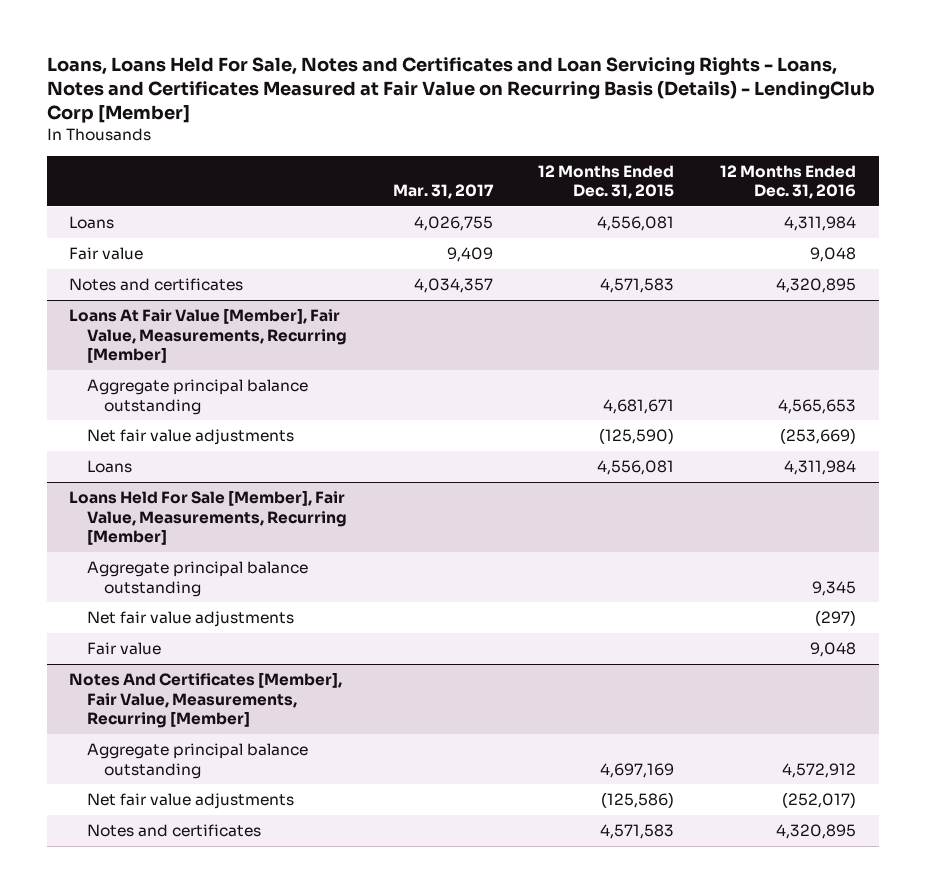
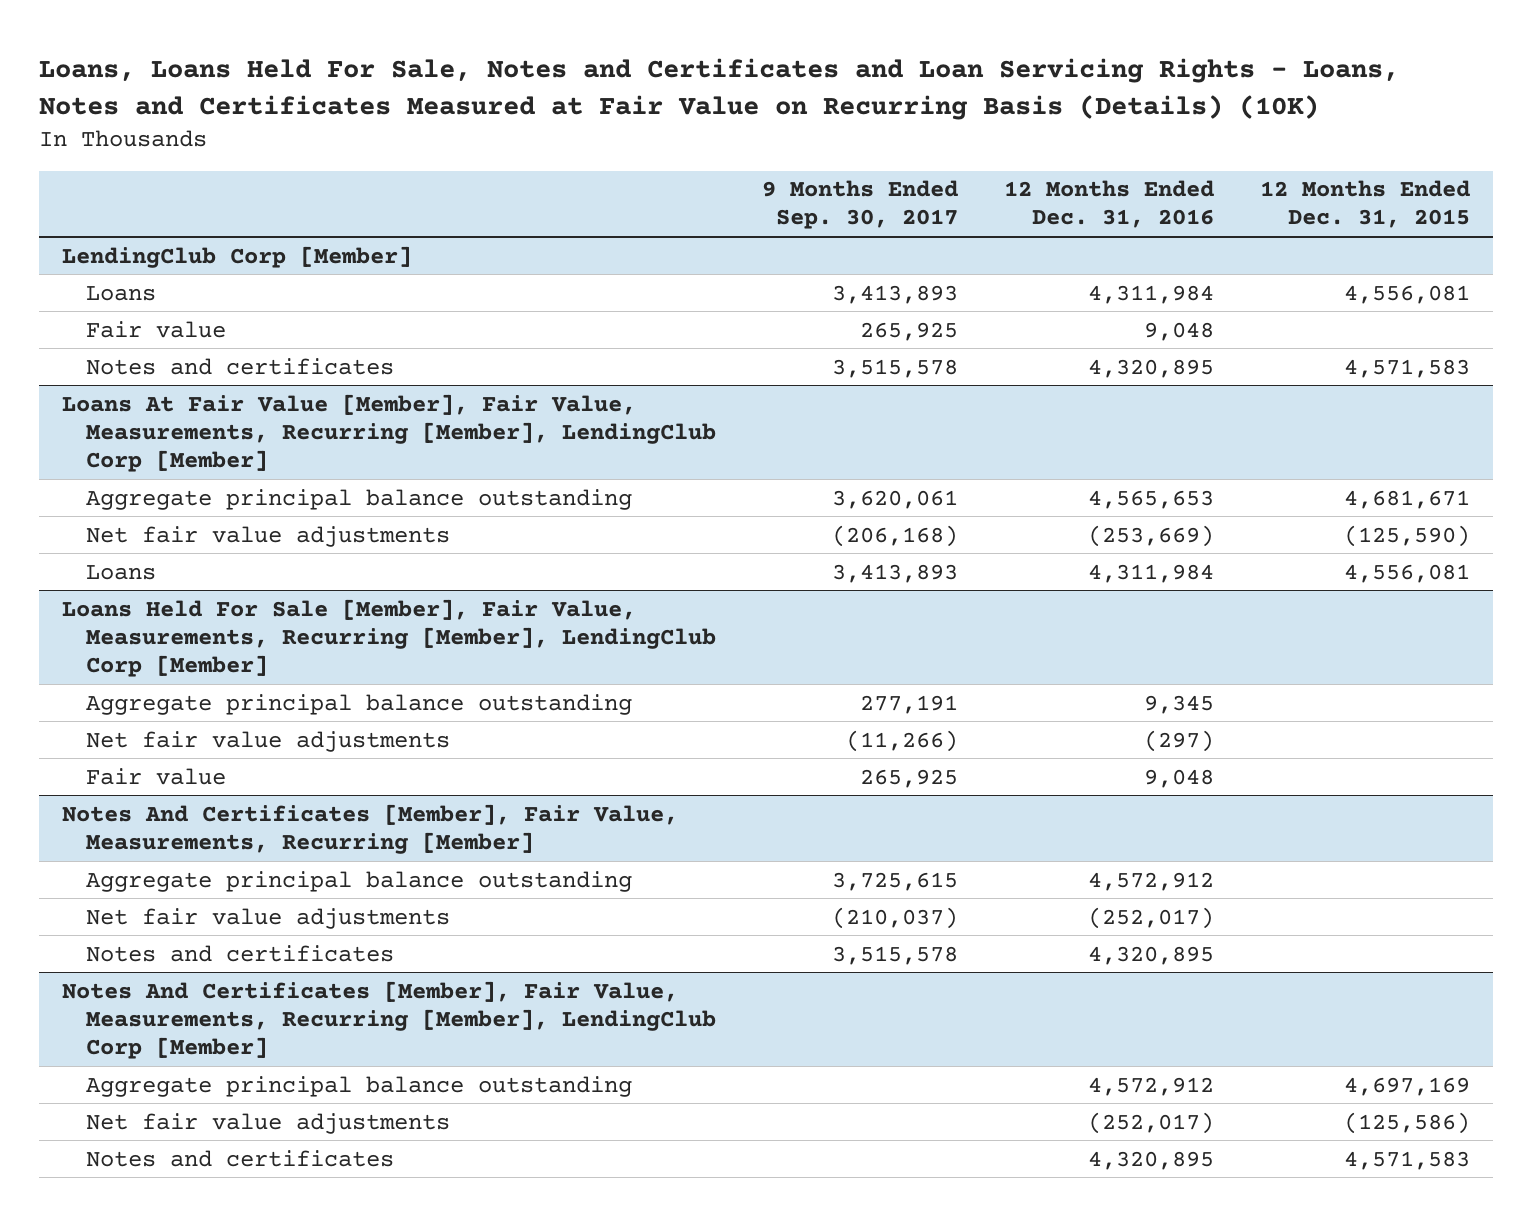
- Loans, Loans Held For Sale, Notes and Certificates and Loan Servicing Rights - Loans, Notes and Certificates Measured at Fair Value on Recurring Basis (Details) - LendingClub Corp [Member]
+ Loans, Loans Held For Sale, Notes and Certificates and Loan Servicing Rights - Loans, Notes and Certificates Measured at Fair Value on Recurring Basis (Details) (10K)
- | Mar. 31, 2017 | 12 Months Ended Dec. 31, 2015 | 12 Months Ended Dec. 31, 2016
+ | 9 Months Ended Sep. 30, 2017 | 12 Months Ended Dec. 31, 2016 | 12 Months Ended Dec. 31, 2015
+ LendingClub Corp [Member]
- Loans At Fair Value [Member], Fair Value, Measurements, Recurring [Member]
+ Loans At Fair Value [Member], Fair Value, Measurements, Recurring [Member], LendingClub Corp [Member]
- Loans Held For Sale [Member], Fair Value, Measurements, Recurring [Member]
+ Loans Held For Sale [Member], Fair Value, Measurements, Recurring [Member], LendingClub Corp [Member]
@ Notes And Certificates [Member], Fair Value, Measurements, Recurring [Member]
+ Aggregate principal balance outstanding | 3,725,615 | 4,572,912 |
+ Net fair value adjustments | (210,037) | (252,017) |
+ Notes and certificates | 3,515,578 | 4,320,895 |
+ Notes And Certificates [Member], Fair Value, Measurements, Recurring [Member], LendingClub Corp [Member]

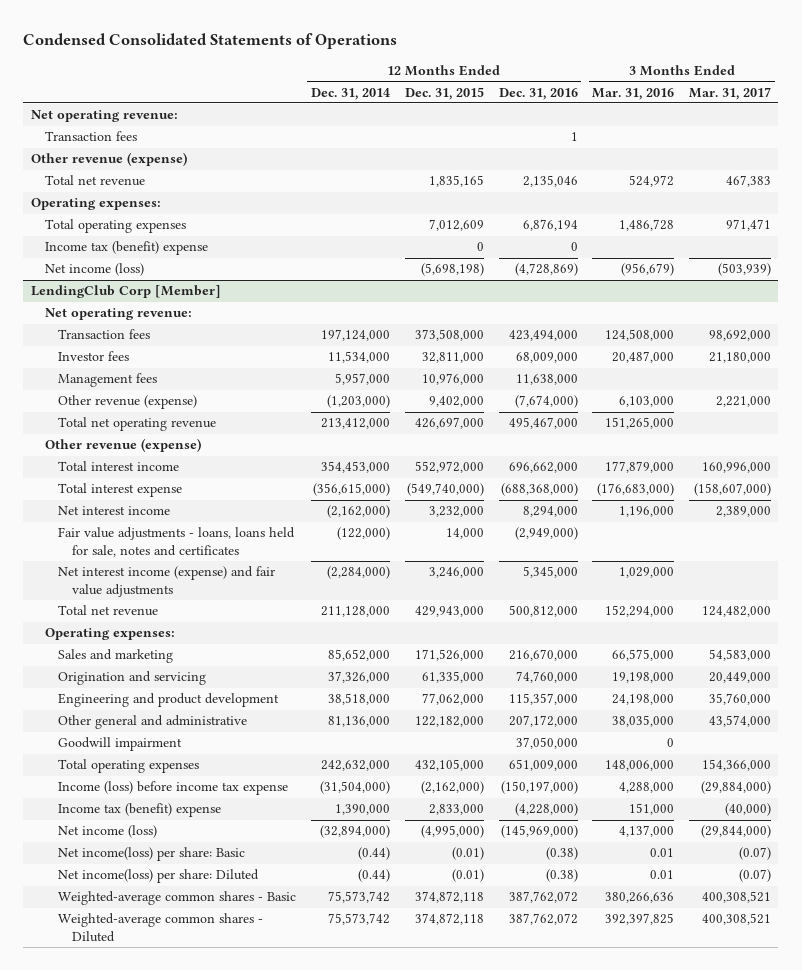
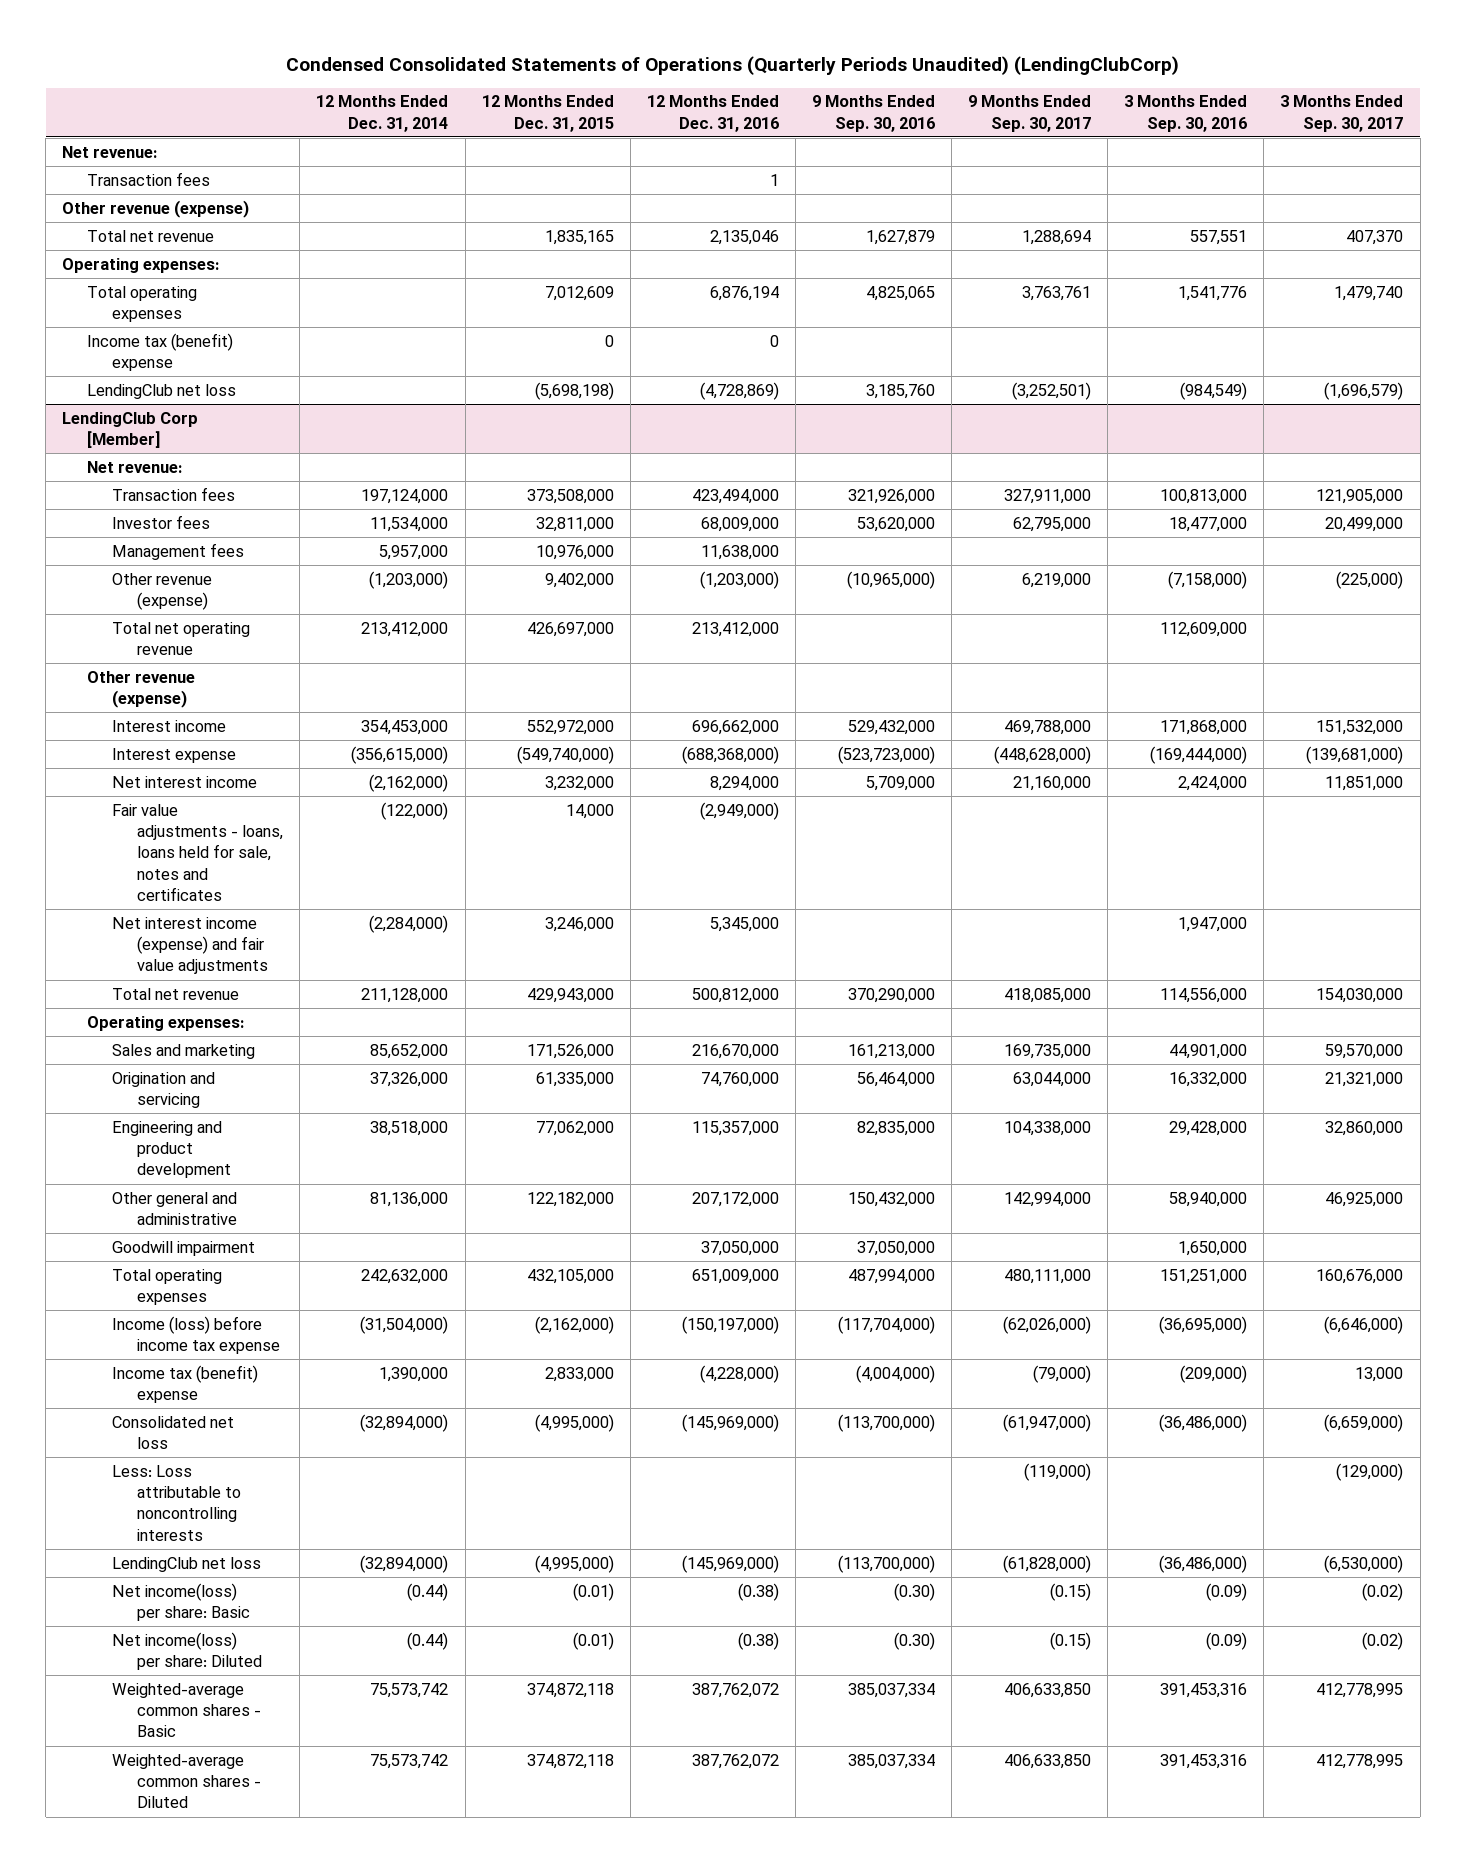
- Condensed Consolidated Statements of Operations
+ Condensed Consolidated Statements of Operations (Quarterly Periods Unaudited) (LendingClubCorp)
- | 12 Months Ended Dec. 31, 2014 | 12 Months Ended Dec. 31, 2015 | 12 Months Ended Dec. 31, 2016 | 3 Months Ended Mar. 31, 2016 | 3 Months Ended Mar. 31, 2017
+ | 12 Months Ended Dec. 31, 2014 | 12 Months Ended Dec. 31, 2015 | 12 Months Ended Dec. 31, 2016 | 9 Months Ended Sep. 30, 2016 | 9 Months Ended Sep. 30, 2017 | 3 Months Ended Sep. 30, 2016 | 3 Months Ended Sep. 30, 2017
- Net operating revenue:
+ Net revenue:
- Net income (loss) | | (5,698,198) | (4,728,869) | (956,679) | (503,939)
+ LendingClub net loss | | (5,698,198) | (4,728,869) | 3,185,760 | (3,252,501) | (984,549) | (1,696,579)
@ LendingClub Corp [Member]
- Net operating revenue:
+ Net revenue:
- Other revenue (expense) | (1,203,000) | 9,402,000 | (7,674,000) | 6,103,000 | 2,221,000
- Total net operating revenue | 213,412,000 | 426,697,000 | 495,467,000 | 151,265,000 |
+ Other revenue (expense) | (1,203,000) | 9,402,000 | (1,203,000) | (10,965,000) | 6,219,000 | (7,158,000) | (225,000)
+ Total net operating revenue | 213,412,000 | 426,697,000 | 213,412,000 | | | 112,609,000 |
- Total interest income | 354,453,000 | 552,972,000 | 696,662,000 | 177,879,000 | 160,996,000
- Total interest expense | (356,615,000) | (549,740,000) | (688,368,000) | (176,683,000) | (158,607,000)
+ Interest income | 354,453,000 | 552,972,000 | 696,662,000 | 529,432,000 | 469,788,000 | 171,868,000 | 151,532,000
+ Interest expense | (356,615,000) | (549,740,000) | (688,368,000) | (523,723,000) | (448,628,000) | (169,444,000) | (139,681,000)
- Net income (loss) | (32,894,000) | (4,995,000) | (145,969,000) | 4,137,000 | (29,844,000)
+ Consolidated net loss | (32,894,000) | (4,995,000) | (145,969,000) | (113,700,000) | (61,947,000) | (36,486,000) | (6,659,000)
+ Less: Loss attributable to noncontrolling interests | | | | | (119,000) | | (129,000)
+ LendingClub net loss | (32,894,000) | (4,995,000) | (145,969,000) | (113,700,000) | (61,828,000) | (36,486,000) | (6,530,000)

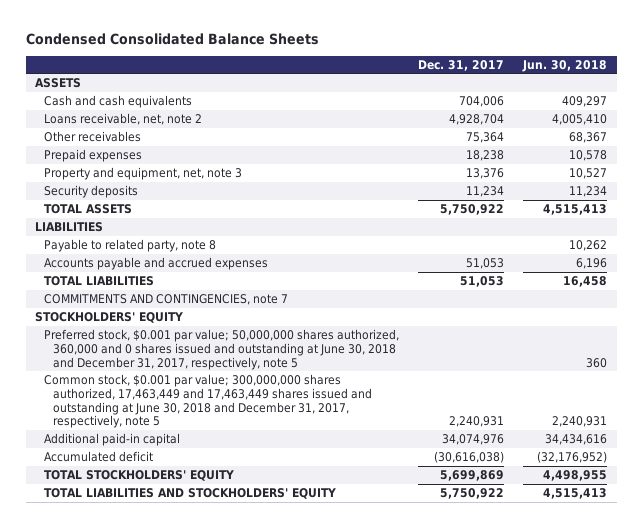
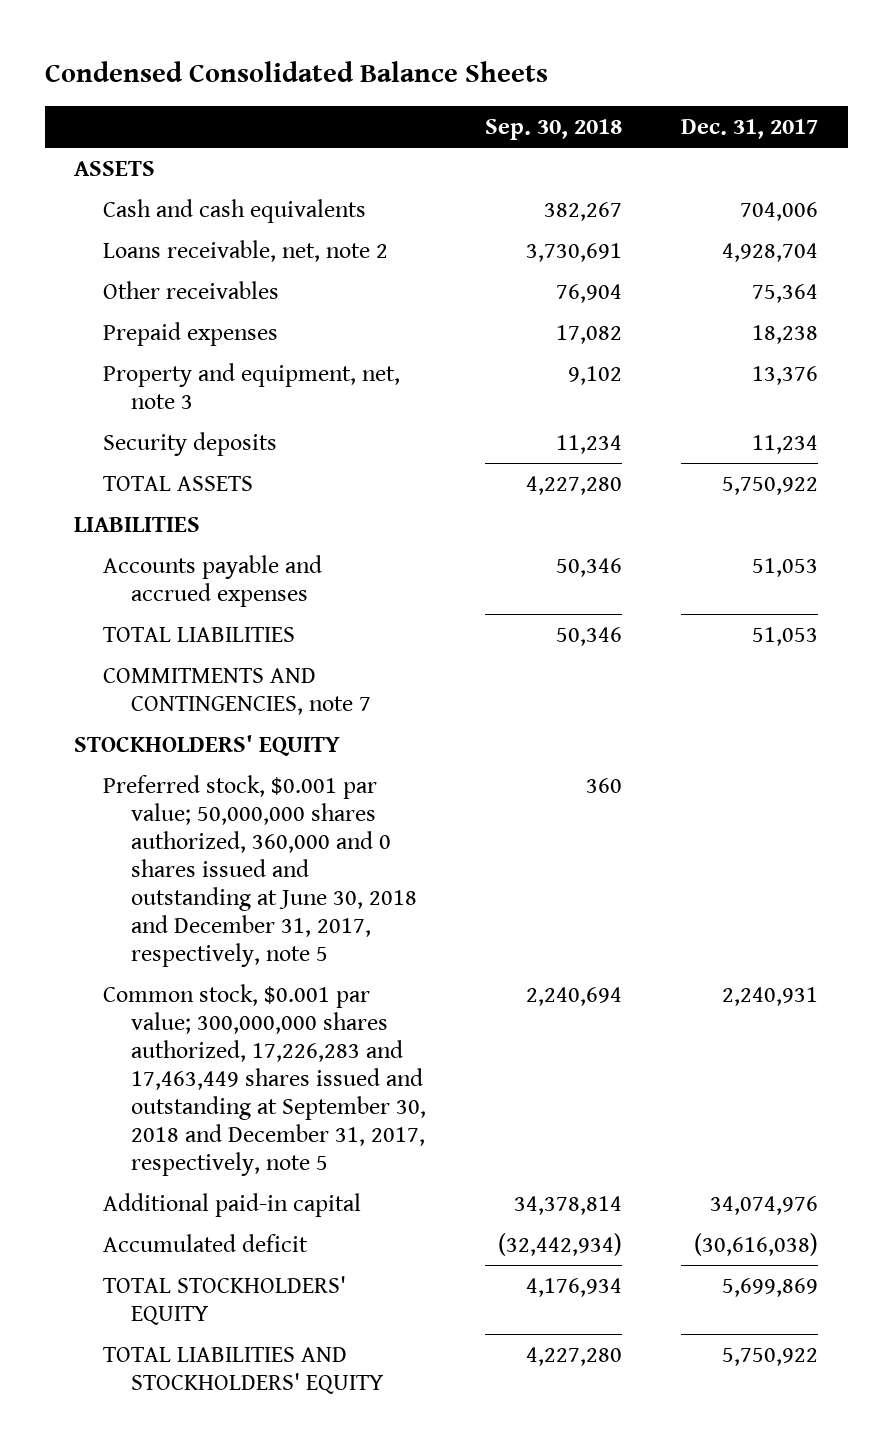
- | Dec. 31, 2017 | Jun. 30, 2018
+ | Sep. 30, 2018 | Dec. 31, 2017
- Payable to related party, note 8 | | 10,262
- Common stock, $0.001 par value; 300,000,000 shares authorized, 17,463,449 and 17,463,449 shares issued and outstanding at June 30, 2018 and December 31, 2017, respectively, note 5 | 2,240,931 | 2,240,931
+ Common stock, $0.001 par value; 300,000,000 shares authorized, 17,226,283 and 17,463,449 shares issued and outstanding at September 30, 2018 and December 31, 2017, respectively, note 5 | 2,240,694 | 2,240,931

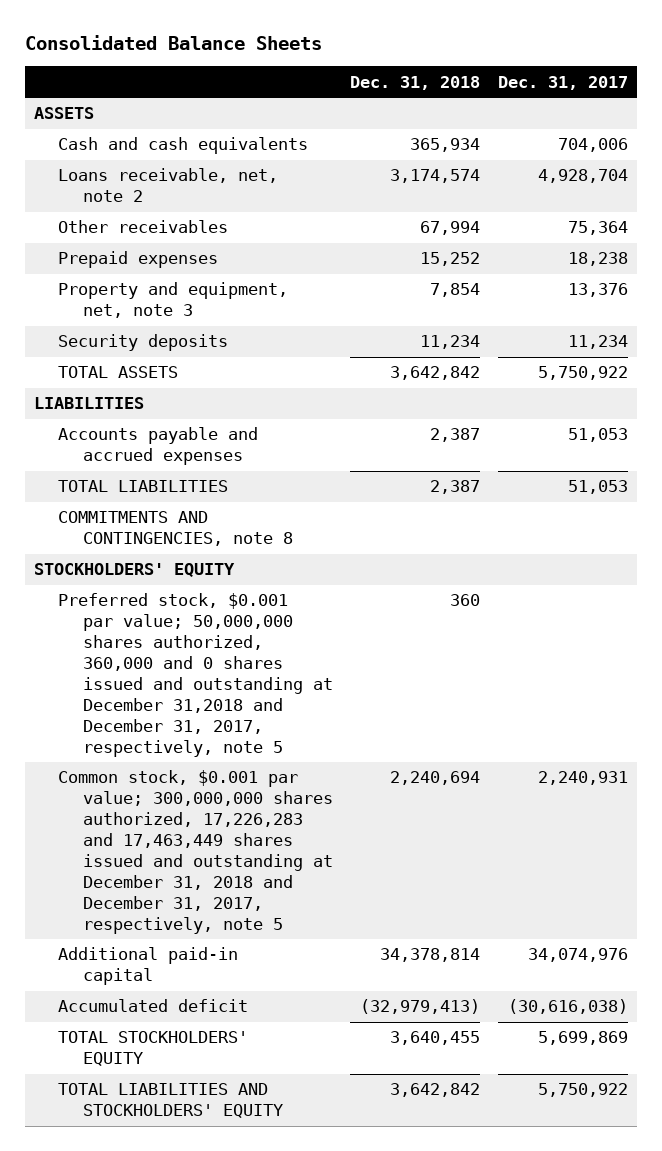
- Condensed Consolidated Balance Sheets
+ Consolidated Balance Sheets
- | Sep. 30, 2018 | Dec. 31, 2017
+ | Dec. 31, 2018 | Dec. 31, 2017
- COMMITMENTS AND CONTINGENCIES, note 7
+ COMMITMENTS AND CONTINGENCIES, note 8
- Preferred stock, $0.001 par value; 50,000,000 shares authorized, 360,000 and 0 shares issued and outstanding at June 30, 2018 and December 31, 2017, respectively, note 5 | 360 |
- Common stock, $0.001 par value; 300,000,000 shares authorized, 17,226,283 and 17,463,449 shares issued and outstanding at September 30, 2018 and December 31, 2017, respectively, note 5 | 2,240,694 | 2,240,931
+ Preferred stock, $0.001 par value; 50,000,000 shares authorized, 360,000 and 0 shares issued and outstanding at December 31,2018 and December 31, 2017, respectively, note 5 | 360 |
+ Common stock, $0.001 par value; 300,000,000 shares authorized, 17,226,283 and 17,463,449 shares issued and outstanding at December 31, 2018 and December 31, 2017, respectively, note 5 | 2,240,694 | 2,240,931

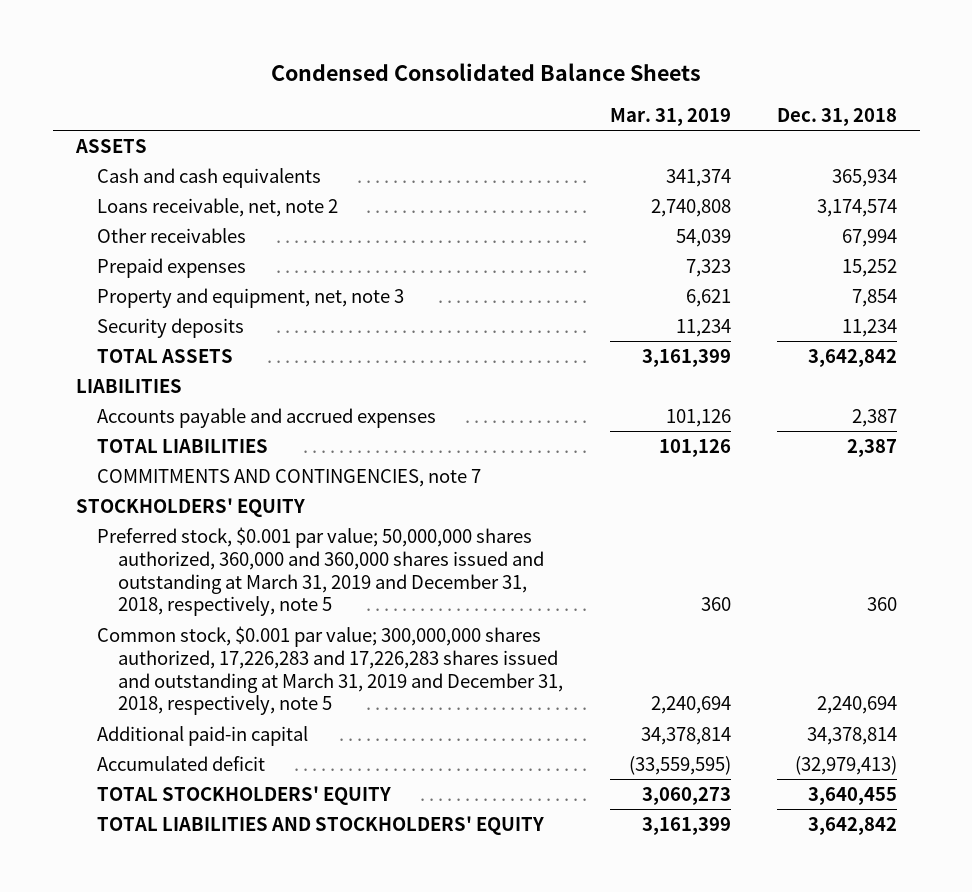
- Consolidated Balance Sheets
+ Condensed Consolidated Balance Sheets
- | Dec. 31, 2018 | Dec. 31, 2017
+ | Mar. 31, 2019 | Dec. 31, 2018
- COMMITMENTS AND CONTINGENCIES, note 8
+ COMMITMENTS AND CONTINGENCIES, note 7
- Preferred stock, $0.001 par value; 50,000,000 shares authorized, 360,000 and 0 shares issued and outstanding at December 31,2018 and December 31, 2017, respectively, note 5 | 360 |
- Common stock, $0.001 par value; 300,000,000 shares authorized, 17,226,283 and 17,463,449 shares issued and outstanding at December 31, 2018 and December 31, 2017, respectively, note 5 | 2,240,694 | 2,240,931
+ Preferred stock, $0.001 par value; 50,000,000 shares authorized, 360,000 and 360,000 shares issued and outstanding at March 31, 2019 and December 31, 2018, respectively, note 5 | 360 | 360
+ Common stock, $0.001 par value; 300,000,000 shares authorized, 17,226,283 and 17,226,283 shares issued and outstanding at March 31, 2019 and December 31, 2018, respectively, note 5 | 2,240,694 | 2,240,694

